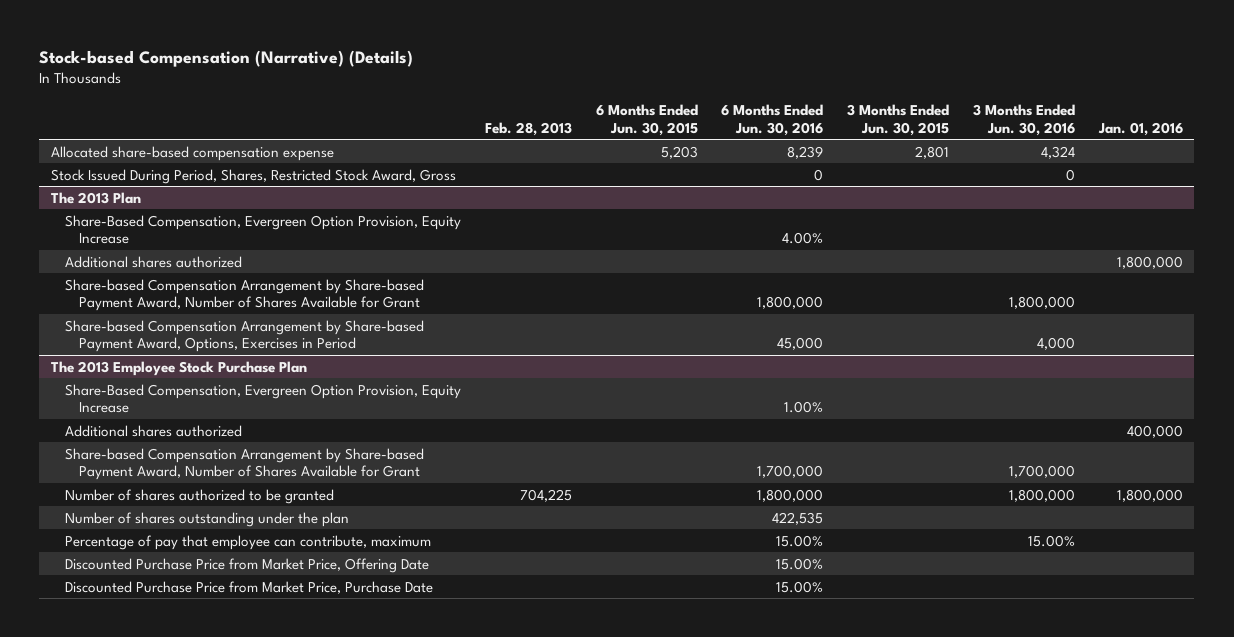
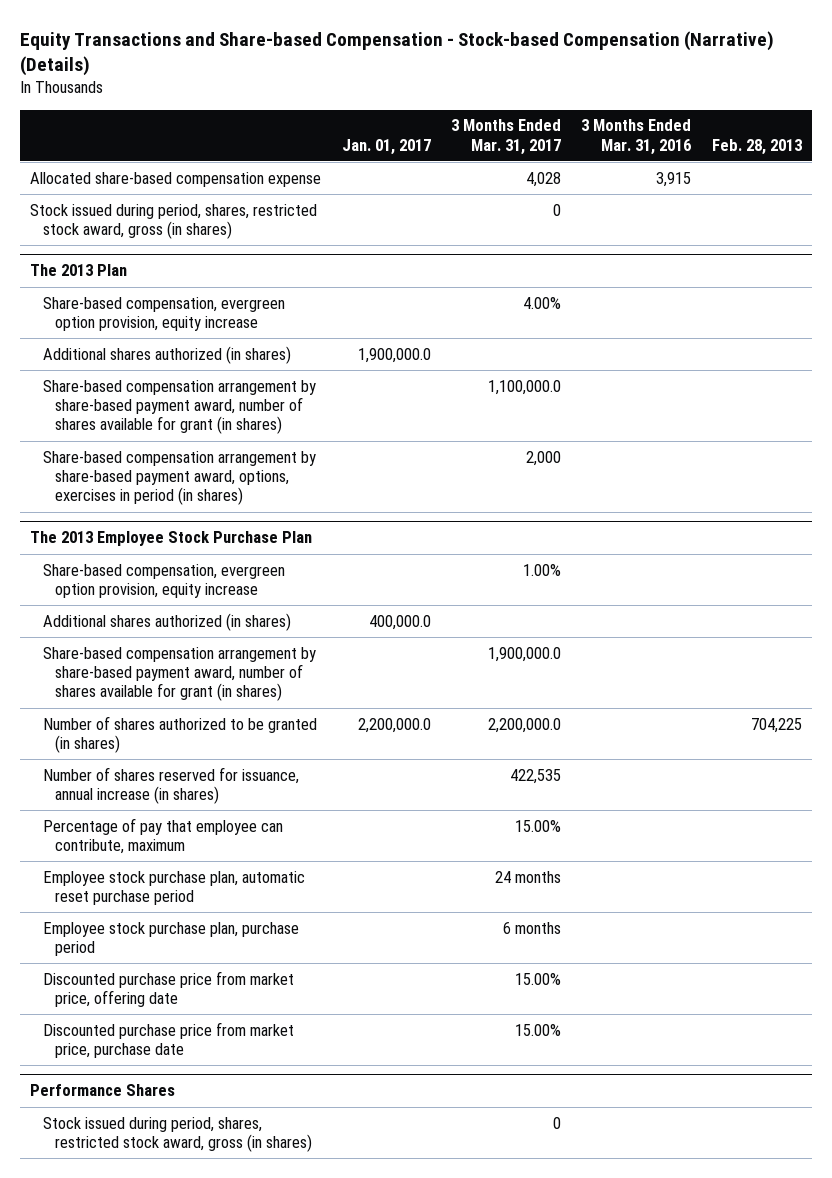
- Stock-based Compensation (Narrative) (Details)
+ Equity Transactions and Share-based Compensation - Stock-based Compensation (Narrative) (Details)
- | Feb. 28, 2013 | 6 Months Ended Jun. 30, 2015 | 6 Months Ended Jun. 30, 2016 | 3 Months Ended Jun. 30, 2015 | 3 Months Ended Jun. 30, 2016 | Jan. 01, 2016
+ | Jan. 01, 2017 | 3 Months Ended Mar. 31, 2017 | 3 Months Ended Mar. 31, 2016 | Feb. 28, 2013
- Stock Issued During Period, Shares, Restricted Stock Award, Gross | | | 0 | | 0 |
+ Stock issued during period, shares, restricted stock award, gross (in shares) | | 0 | |
@ The 2013 Plan
- Share-Based Compensation, Evergreen Option Provision, Equity Increase | | | 4.00% | | |
- Additional shares authorized | | | | | | 1,800,000
- Share-based Compensation Arrangement by Share-based Payment Award, Number of Shares Available for Grant | | | 1,800,000 | | 1,800,000 |
- Share-based Compensation Arrangement by Share-based Payment Award, Options, Exercises in Period | | | 45,000 | | 4,000 |
+ Share-based compensation, evergreen option provision, equity increase | | 4.00% | |
+ Additional shares authorized (in shares) | 1,900,000.0 | | |
+ Share-based compensation arrangement by share-based payment award, number of shares available for grant (in shares) | | 1,100,000.0 | |
+ Share-based compensation arrangement by share-based payment award, options, exercises in period (in shares) | | 2,000 | |
@ The 2013 Employee Stock Purchase Plan
- Share-Based Compensation, Evergreen Option Provision, Equity Increase | | | 1.00% | | |
- Additional shares authorized | | | | | | 400,000
- Share-based Compensation Arrangement by Share-based Payment Award, Number of Shares Available for Grant | | | 1,700,000 | | 1,700,000 |
- Number of shares authorized to be granted | 704,225 | | 1,800,000 | | 1,800,000 | 1,800,000
- Number of shares outstanding under the plan | | | 422,535 | | |
+ Share-based compensation, evergreen option provision, equity increase | | 1.00% | |
+ Additional shares authorized (in shares) | 400,000.0 | | |
+ Share-based compensation arrangement by share-based payment award, number of shares available for grant (in shares) | | 1,900,000.0 | |
+ Number of shares authorized to be granted (in shares) | 2,200,000.0 | 2,200,000.0 | | 704,225
+ Number of shares reserved for issuance, annual increase (in shares) | | 422,535 | |
- Discounted Purchase Price from Market Price, Offering Date | | | 15.00% | | |
- Discounted Purchase Price from Market Price, Purchase Date | | | 15.00% | | |
+ Employee stock purchase plan, automatic reset purchase period | | 24 months | |
+ Employee stock purchase plan, purchase period | | 6 months | |
+ Discounted purchase price from market price, offering date | | 15.00% | |
+ Discounted purchase price from market price, purchase date | | 15.00% | |
+ Performance Shares
+ Stock issued during period, shares, restricted stock award, gross (in shares) | | 0 | |

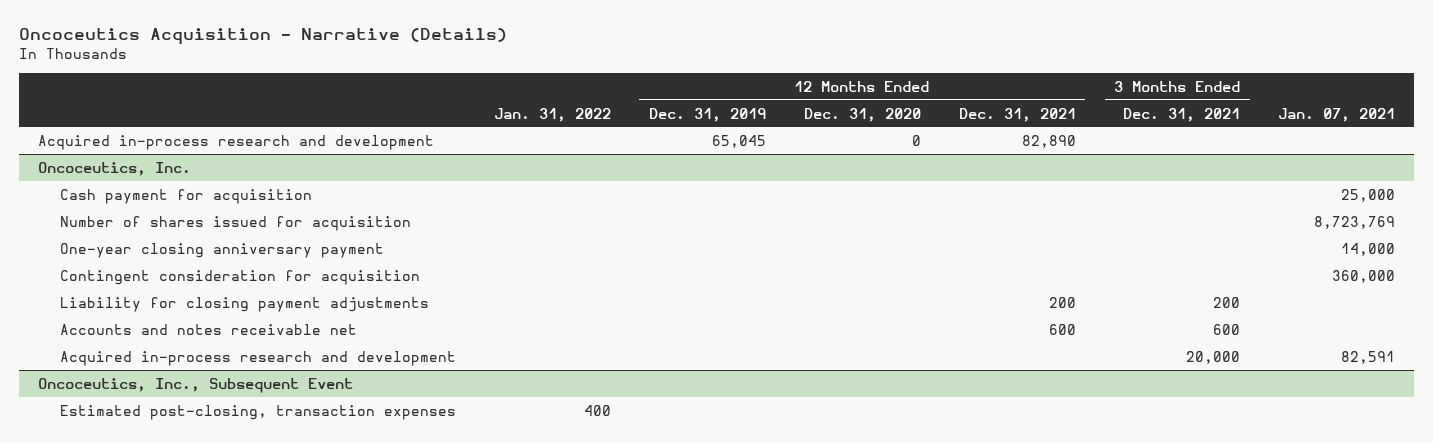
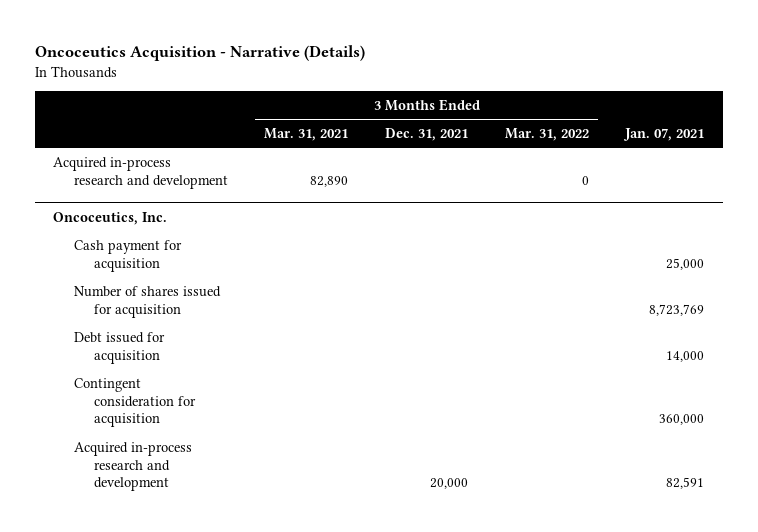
- | Jan. 31, 2022 | 12 Months Ended Dec. 31, 2019 | 12 Months Ended Dec. 31, 2020 | 12 Months Ended Dec. 31, 2021 | 3 Months Ended Dec. 31, 2021 | Jan. 07, 2021
+ | 3 Months Ended Mar. 31, 2021 | 3 Months Ended Dec. 31, 2021 | 3 Months Ended Mar. 31, 2022 | Jan. 07, 2021
@ Oncoceutics, Inc.
- One-year closing anniversary payment | | | | | | 14,000
+ Debt issued for acquisition | | | | 14,000
- Liability for closing payment adjustments | | | | 200 | 200 |
- Accounts and notes receivable net | | | | 600 | 600 |
- Oncoceutics, Inc., Subsequent Event
- Estimated post-closing, transaction expenses | 400 | | | | |

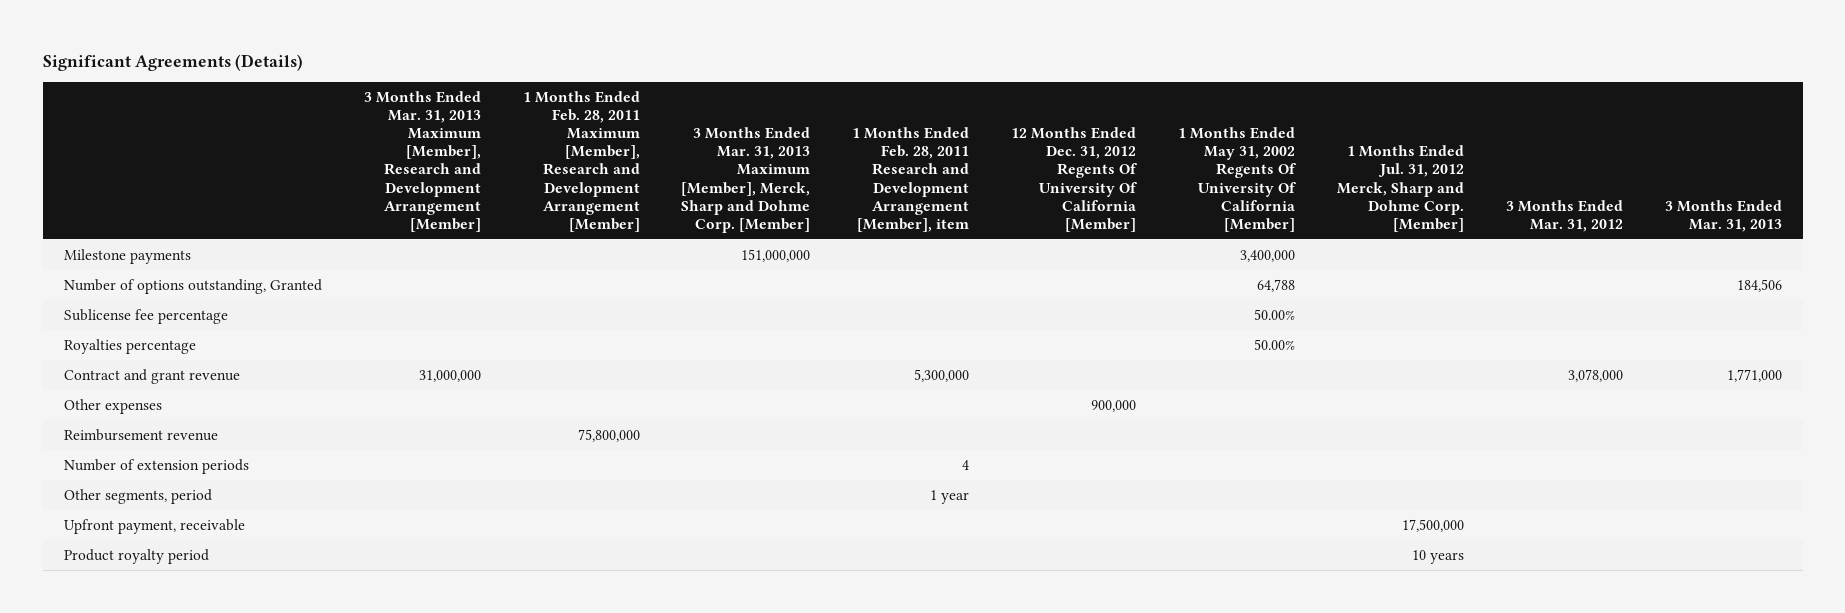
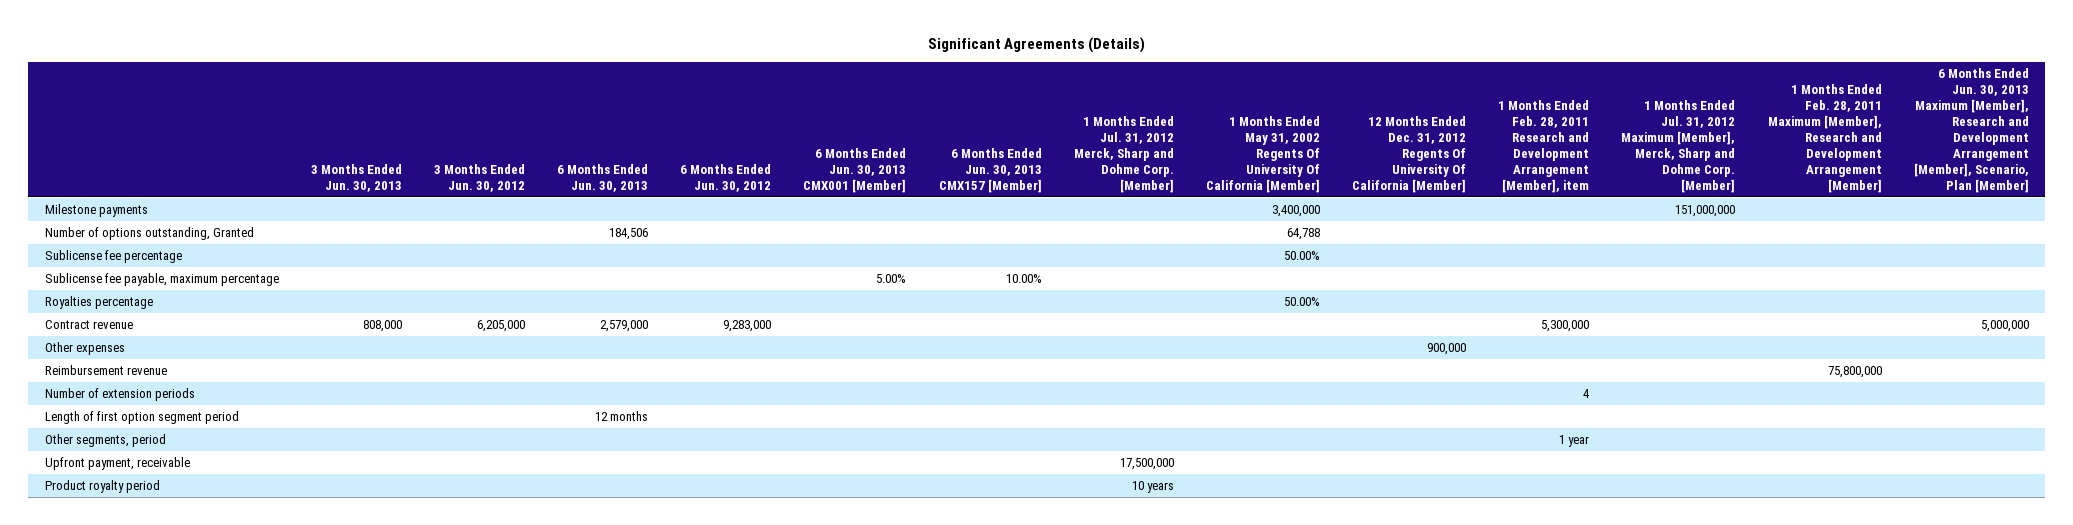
- | 3 Months Ended Mar. 31, 2013 Maximum [Member], Research and Development Arrangement [Member] | 1 Months Ended Feb. 28, 2011 Maximum [Member], Research and Development Arrangement [Member] | 3 Months Ended Mar. 31, 2013 Maximum [Member], Merck, Sharp and Dohme Corp. [Member] | 1 Months Ended Feb. 28, 2011 Research and Development Arrangement [Member], item | 12 Months Ended Dec. 31, 2012 Regents Of University Of California [Member] | 1 Months Ended May 31, 2002 Regents Of University Of California [Member] | 1 Months Ended Jul. 31, 2012 Merck, Sharp and Dohme Corp. [Member] | 3 Months Ended Mar. 31, 2012 | 3 Months Ended Mar. 31, 2013
+ | 3 Months Ended Jun. 30, 2013 | 3 Months Ended Jun. 30, 2012 | 6 Months Ended Jun. 30, 2013 | 6 Months Ended Jun. 30, 2012 | 6 Months Ended Jun. 30, 2013 CMX001 [Member] | 6 Months Ended Jun. 30, 2013 CMX157 [Member] | 1 Months Ended Jul. 31, 2012 Merck, Sharp and Dohme Corp. [Member] | 1 Months Ended May 31, 2002 Regents Of University Of California [Member] | 12 Months Ended Dec. 31, 2012 Regents Of University Of California [Member] | 1 Months Ended Feb. 28, 2011 Research and Development Arrangement [Member], item | 1 Months Ended Jul. 31, 2012 Maximum [Member], Merck, Sharp and Dohme Corp. [Member] | 1 Months Ended Feb. 28, 2011 Maximum [Member], Research and Development Arrangement [Member] | 6 Months Ended Jun. 30, 2013 Maximum [Member], Research and Development Arrangement [Member], Scenario, Plan [Member]
+ Sublicense fee payable, maximum percentage | | | | | 5.00% | 10.00% | | | | | | |
- Contract and grant revenue | 31,000,000 | | | 5,300,000 | | | | 3,078,000 | 1,771,000
+ Contract revenue | 808,000 | 6,205,000 | 2,579,000 | 9,283,000 | | | | | | 5,300,000 | | | 5,000,000
+ Length of first option segment period | | | 12 months | | | | | | | | | |

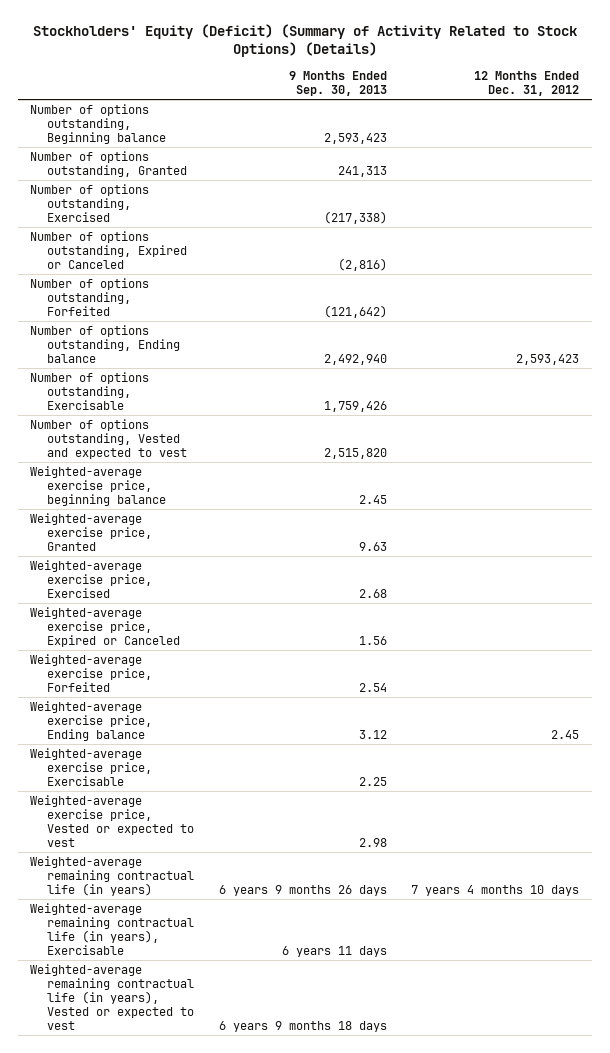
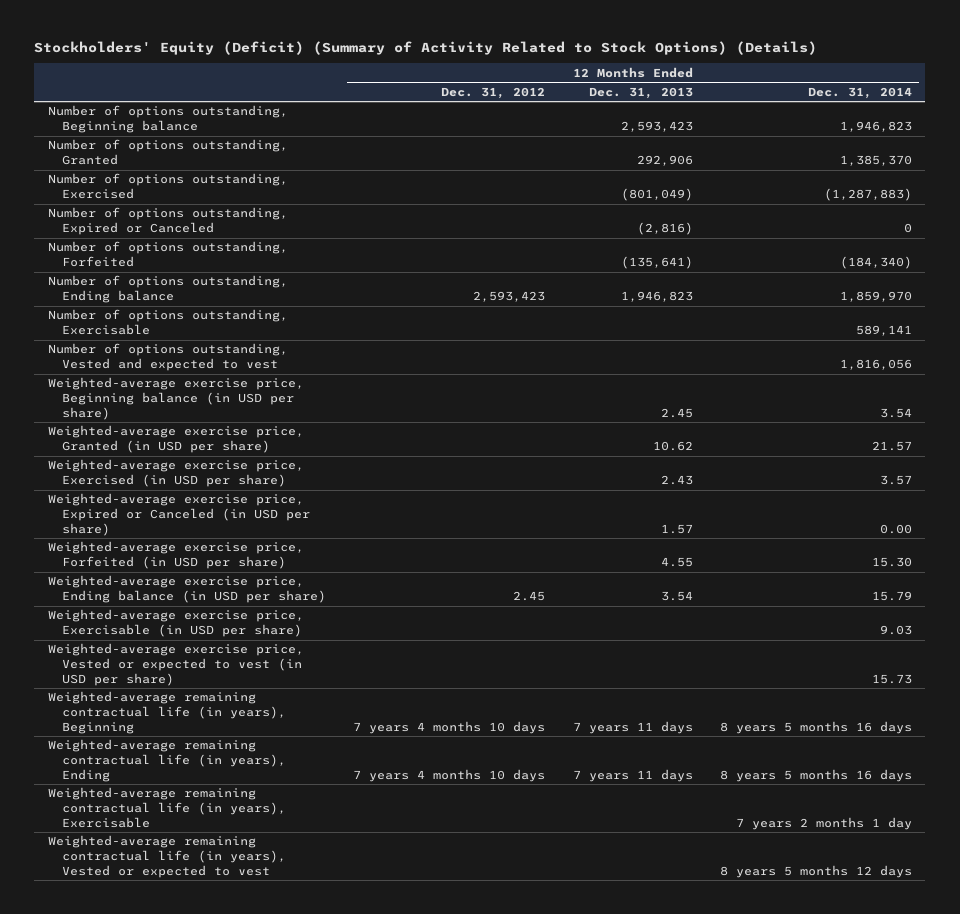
- | 9 Months Ended Sep. 30, 2013 | 12 Months Ended Dec. 31, 2012
+ | 12 Months Ended Dec. 31, 2012 | 12 Months Ended Dec. 31, 2013 | 12 Months Ended Dec. 31, 2014
- Weighted-average exercise price, beginning balance | 2.45 |
- Weighted-average exercise price, Granted | 9.63 |
- Weighted-average exercise price, Exercised | 2.68 |
- Weighted-average exercise price, Expired or Canceled | 1.56 |
- Weighted-average exercise price, Forfeited | 2.54 |
- Weighted-average exercise price, Ending balance | 3.12 | 2.45
- Weighted-average exercise price, Exercisable | 2.25 |
- Weighted-average exercise price, Vested or expected to vest | 2.98 |
- Weighted-average remaining contractual life (in years) | 6 years 9 months 26 days | 7 years 4 months 10 days
+ Weighted-average exercise price, Beginning balance (in USD per share) | | 2.45 | 3.54
+ Weighted-average exercise price, Granted (in USD per share) | | 10.62 | 21.57
+ Weighted-average exercise price, Exercised (in USD per share) | | 2.43 | 3.57
+ Weighted-average exercise price, Expired or Canceled (in USD per share) | | 1.57 | 0.00
+ Weighted-average exercise price, Forfeited (in USD per share) | | 4.55 | 15.30
+ Weighted-average exercise price, Ending balance (in USD per share) | 2.45 | 3.54 | 15.79
+ Weighted-average exercise price, Exercisable (in USD per share) | | | 9.03
+ Weighted-average exercise price, Vested or expected to vest (in USD per share) | | | 15.73
+ Weighted-average remaining contractual life (in years), Beginning | 7 years 4 months 10 days | 7 years 11 days | 8 years 5 months 16 days
+ Weighted-average remaining contractual life (in years), Ending | 7 years 4 months 10 days | 7 years 11 days | 8 years 5 months 16 days

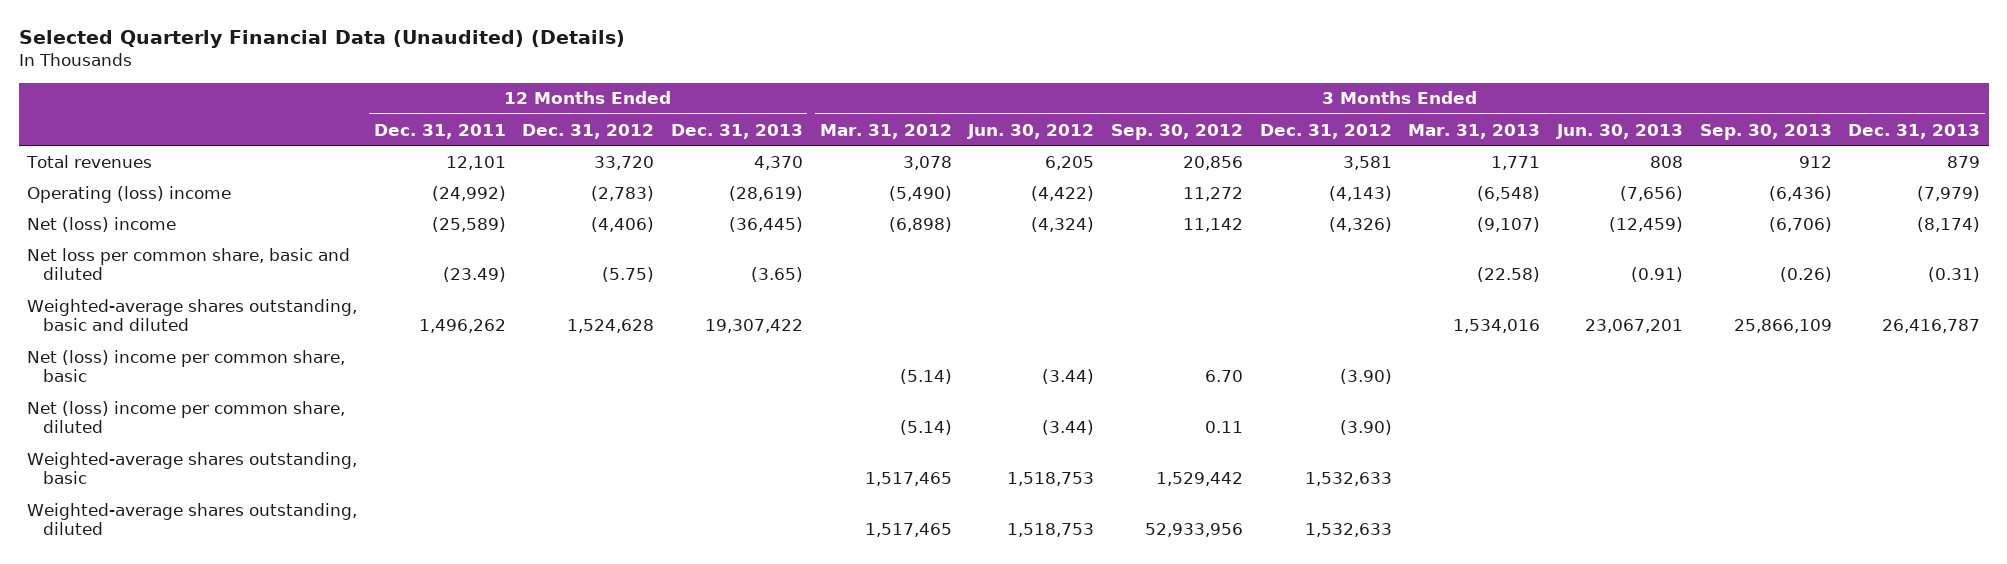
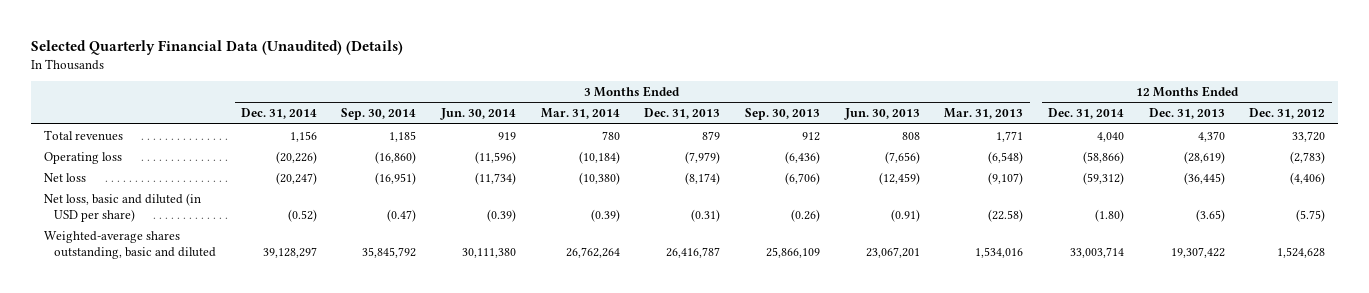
- | 12 Months Ended Dec. 31, 2011 | 12 Months Ended Dec. 31, 2012 | 12 Months Ended Dec. 31, 2013 | 3 Months Ended Mar. 31, 2012 | 3 Months Ended Jun. 30, 2012 | 3 Months Ended Sep. 30, 2012 | 3 Months Ended Dec. 31, 2012 | 3 Months Ended Mar. 31, 2013 | 3 Months Ended Jun. 30, 2013 | 3 Months Ended Sep. 30, 2013 | 3 Months Ended Dec. 31, 2013
+ | 3 Months Ended Dec. 31, 2014 | 3 Months Ended Sep. 30, 2014 | 3 Months Ended Jun. 30, 2014 | 3 Months Ended Mar. 31, 2014 | 3 Months Ended Dec. 31, 2013 | 3 Months Ended Sep. 30, 2013 | 3 Months Ended Jun. 30, 2013 | 3 Months Ended Mar. 31, 2013 | 12 Months Ended Dec. 31, 2014 | 12 Months Ended Dec. 31, 2013 | 12 Months Ended Dec. 31, 2012
- Operating (loss) income | (24,992) | (2,783) | (28,619) | (5,490) | (4,422) | 11,272 | (4,143) | (6,548) | (7,656) | (6,436) | (7,979)
- Net (loss) income | (25,589) | (4,406) | (36,445) | (6,898) | (4,324) | 11,142 | (4,326) | (9,107) | (12,459) | (6,706) | (8,174)
- Net loss per common share, basic and diluted | (23.49) | (5.75) | (3.65) | | | | | (22.58) | (0.91) | (0.26) | (0.31)
+ Operating loss | (20,226) | (16,860) | (11,596) | (10,184) | (7,979) | (6,436) | (7,656) | (6,548) | (58,866) | (28,619) | (2,783)
+ Net loss | (20,247) | (16,951) | (11,734) | (10,380) | (8,174) | (6,706) | (12,459) | (9,107) | (59,312) | (36,445) | (4,406)
+ Net loss, basic and diluted (in USD per share) | (0.52) | (0.47) | (0.39) | (0.39) | (0.31) | (0.26) | (0.91) | (22.58) | (1.80) | (3.65) | (5.75)
- Net (loss) income per common share, basic | | | | (5.14) | (3.44) | 6.70 | (3.90) | | | |
- Net (loss) income per common share, diluted | | | | (5.14) | (3.44) | 0.11 | (3.90) | | | |
- Weighted-average shares outstanding, basic | | | | 1,517,465 | 1,518,753 | 1,529,442 | 1,532,633 | | | |
- Weighted-average shares outstanding, diluted | | | | 1,517,465 | 1,518,753 | 52,933,956 | 1,532,633 | | | |

